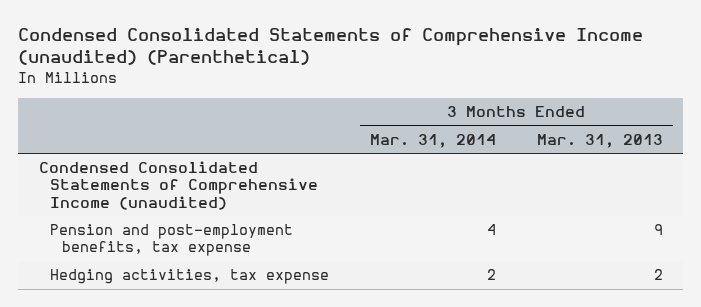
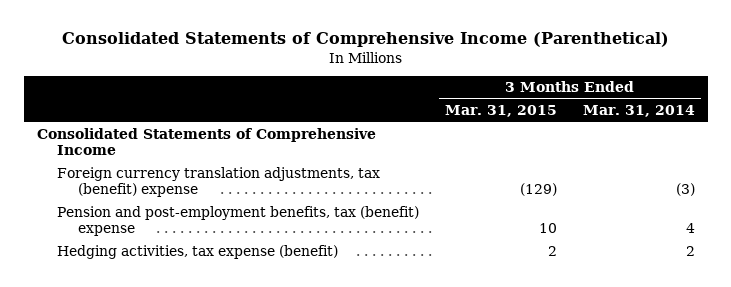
- Condensed Consolidated Statements of Comprehensive Income (unaudited) (Parenthetical)
+ Consolidated Statements of Comprehensive Income (Parenthetical)
- | 3 Months Ended Mar. 31, 2014 | 3 Months Ended Mar. 31, 2013
+ | 3 Months Ended Mar. 31, 2015 | 3 Months Ended Mar. 31, 2014
- Condensed Consolidated Statements of Comprehensive Income (unaudited)
- Pension and post-employment benefits, tax expense | 4 | 9
- Hedging activities, tax expense | 2 | 2
+ Consolidated Statements of Comprehensive Income
+ Foreign currency translation adjustments, tax (benefit) expense | (129) | (3)
+ Pension and post-employment benefits, tax (benefit) expense | 10 | 4
+ Hedging activities, tax expense (benefit) | 2 | 2

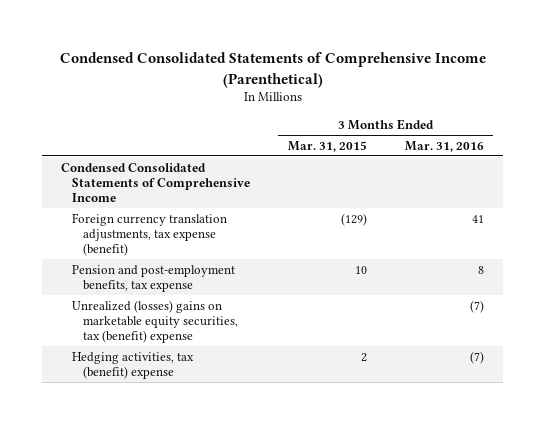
- Consolidated Statements of Comprehensive Income (Parenthetical)
+ Condensed Consolidated Statements of Comprehensive Income (Parenthetical)
- | 3 Months Ended Mar. 31, 2015 | 3 Months Ended Mar. 31, 2014
+ | 3 Months Ended Mar. 31, 2015 | 3 Months Ended Mar. 31, 2016
- Consolidated Statements of Comprehensive Income
- Foreign currency translation adjustments, tax (benefit) expense | (129) | (3)
- Pension and post-employment benefits, tax (benefit) expense | 10 | 4
- Hedging activities, tax expense (benefit) | 2 | 2
+ Condensed Consolidated Statements of Comprehensive Income
+ Foreign currency translation adjustments, tax expense (benefit) | (129) | 41
+ Pension and post-employment benefits, tax expense | 10 | 8
+ Unrealized (losses) gains on marketable equity securities, tax (benefit) expense | | (7)
+ Hedging activities, tax (benefit) expense | 2 | (7)

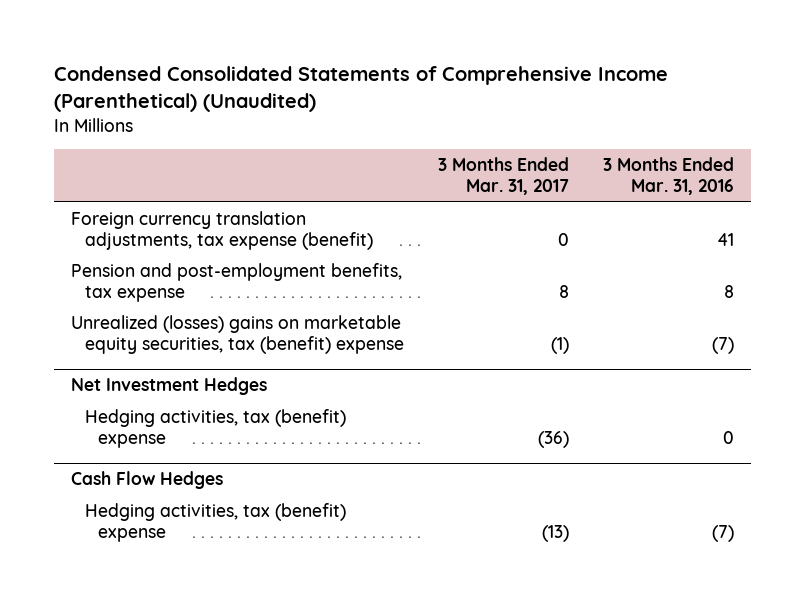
- Condensed Consolidated Statements of Comprehensive Income (Parenthetical)
+ Condensed Consolidated Statements of Comprehensive Income (Parenthetical) (Unaudited)
- | 3 Months Ended Mar. 31, 2015 | 3 Months Ended Mar. 31, 2016
+ | 3 Months Ended Mar. 31, 2017 | 3 Months Ended Mar. 31, 2016
- Condensed Consolidated Statements of Comprehensive Income
+ Net Investment Hedges
+ Hedging activities, tax (benefit) expense | (36) | 0
+ Cash Flow Hedges

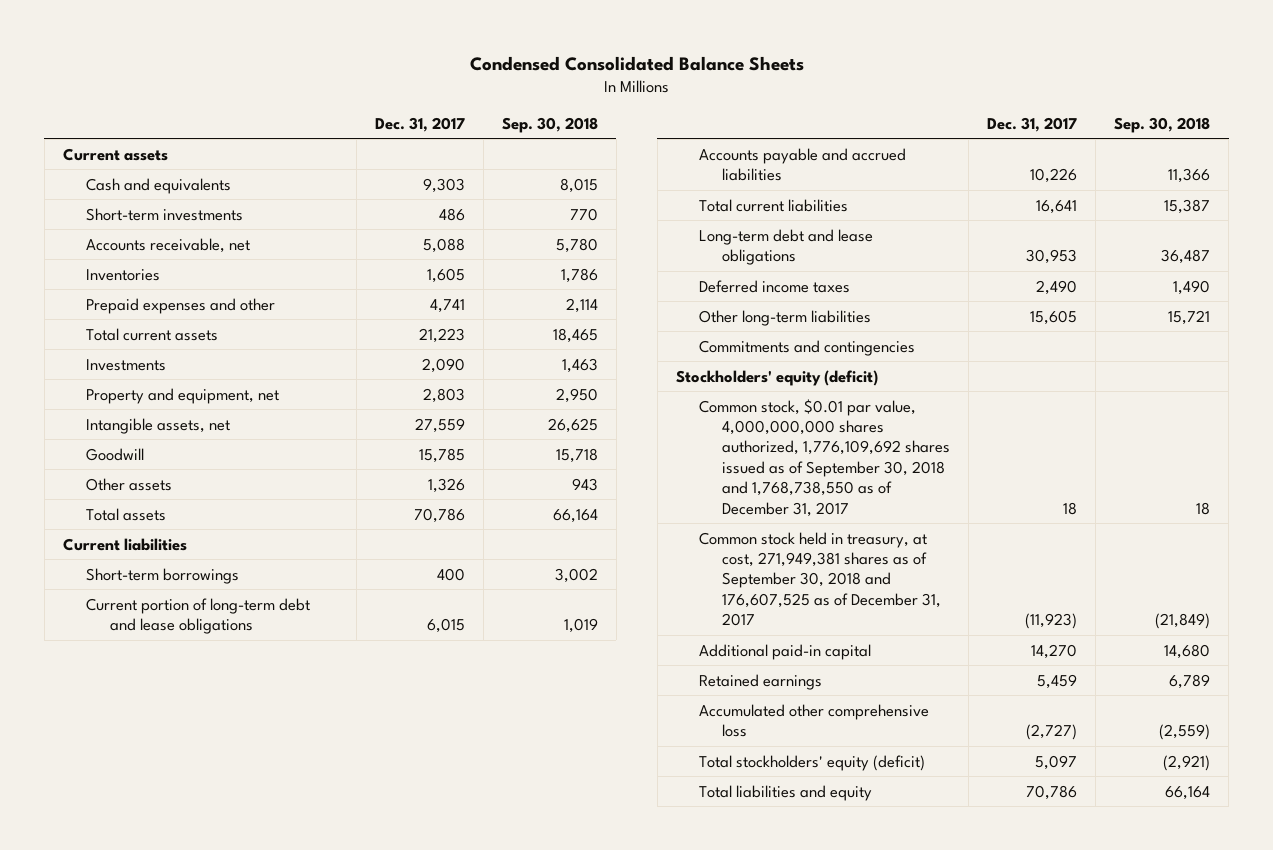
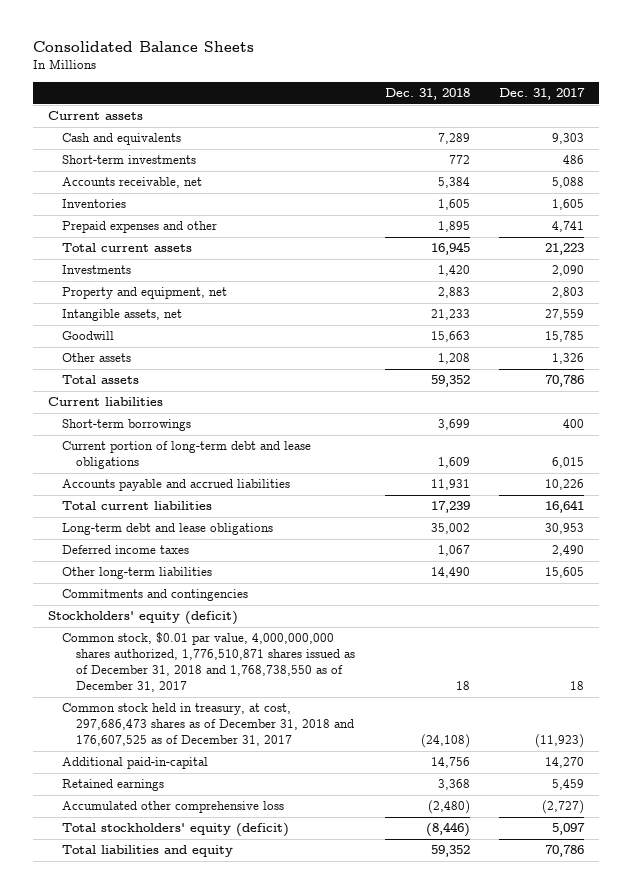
- Condensed Consolidated Balance Sheets
+ Consolidated Balance Sheets
- | Dec. 31, 2017 | Sep. 30, 2018
+ | Dec. 31, 2018 | Dec. 31, 2017
- Common stock, $0.01 par value, 4,000,000,000 shares authorized, 1,776,109,692 shares issued as of September 30, 2018 and 1,768,738,550 as of December 31, 2017 | 18 | 18
- Common stock held in treasury, at cost, 271,949,381 shares as of September 30, 2018 and 176,607,525 as of December 31, 2017 | (11,923) | (21,849)
- Additional paid-in capital | 14,270 | 14,680
+ Common stock, $0.01 par value, 4,000,000,000 shares authorized, 1,776,510,871 shares issued as of December 31, 2018 and 1,768,738,550 as of December 31, 2017 | 18 | 18
+ Common stock held in treasury, at cost, 297,686,473 shares as of December 31, 2018 and 176,607,525 as of December 31, 2017 | (24,108) | (11,923)
+ Additional paid-in-capital | 14,756 | 14,270

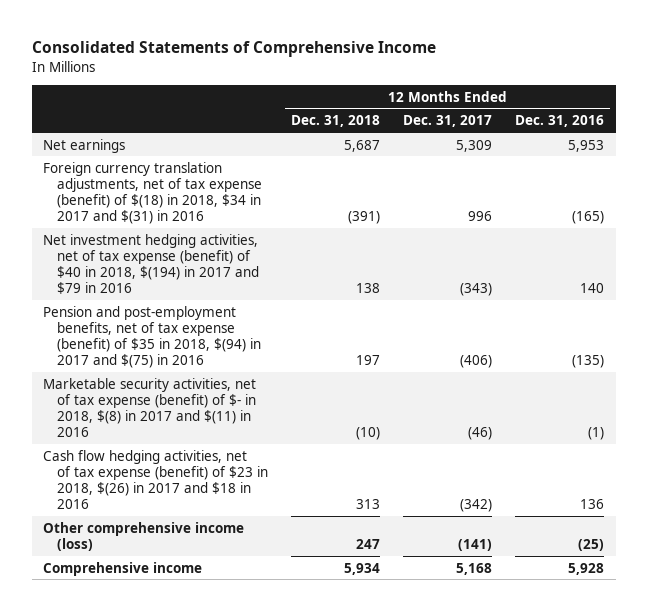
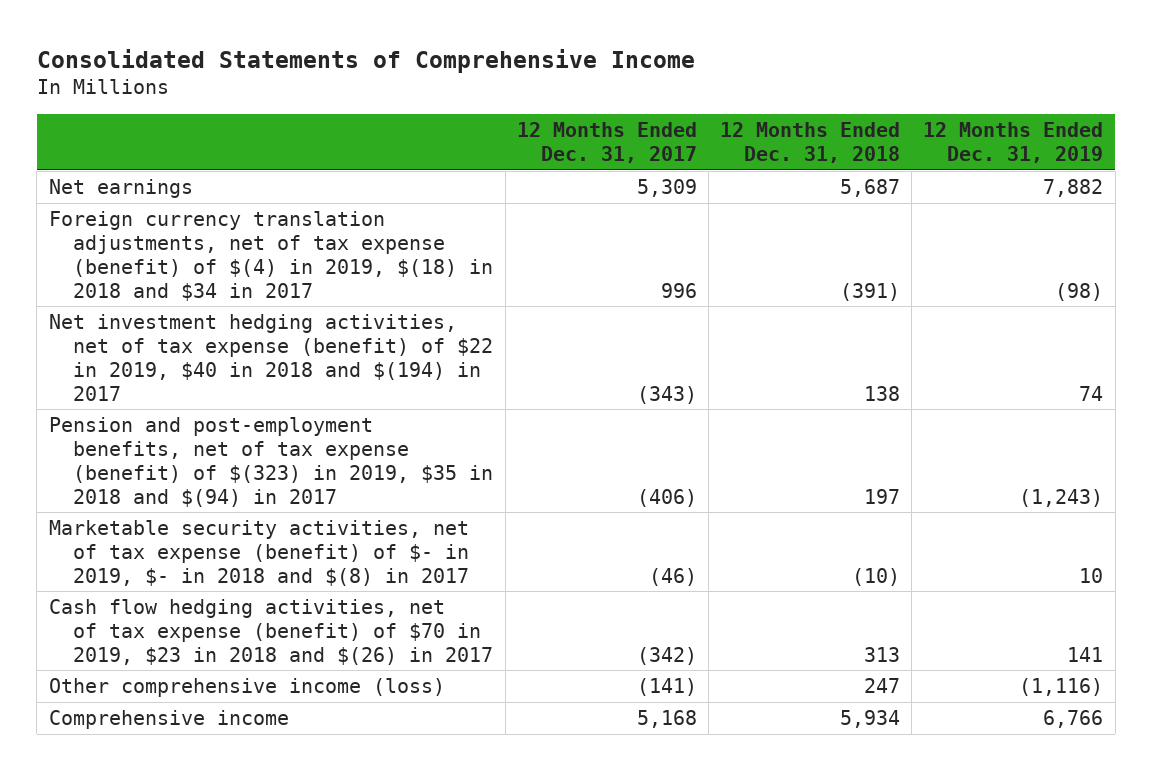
- | 12 Months Ended Dec. 31, 2018 | 12 Months Ended Dec. 31, 2017 | 12 Months Ended Dec. 31, 2016
+ | 12 Months Ended Dec. 31, 2017 | 12 Months Ended Dec. 31, 2018 | 12 Months Ended Dec. 31, 2019
- Foreign currency translation adjustments, net of tax expense (benefit) of $(18) in 2018, $34 in 2017 and $(31) in 2016 | (391) | 996 | (165)
- Net investment hedging activities, net of tax expense (benefit) of $40 in 2018, $(194) in 2017 and $79 in 2016 | 138 | (343) | 140
- Pension and post-employment benefits, net of tax expense (benefit) of $35 in 2018, $(94) in 2017 and $(75) in 2016 | 197 | (406) | (135)
- Marketable security activities, net of tax expense (benefit) of $- in 2018, $(8) in 2017 and $(11) in 2016 | (10) | (46) | (1)
- Cash flow hedging activities, net of tax expense (benefit) of $23 in 2018, $(26) in 2017 and $18 in 2016 | 313 | (342) | 136
+ Foreign currency translation adjustments, net of tax expense (benefit) of $(4) in 2019, $(18) in 2018 and $34 in 2017 | 996 | (391) | (98)
+ Net investment hedging activities, net of tax expense (benefit) of $22 in 2019, $40 in 2018 and $(194) in 2017 | (343) | 138 | 74
+ Pension and post-employment benefits, net of tax expense (benefit) of $(323) in 2019, $35 in 2018 and $(94) in 2017 | (406) | 197 | (1,243)
+ Marketable security activities, net of tax expense (benefit) of $- in 2019, $- in 2018 and $(8) in 2017 | (46) | (10) | 10
+ Cash flow hedging activities, net of tax expense (benefit) of $70 in 2019, $23 in 2018 and $(26) in 2017 | (342) | 313 | 141

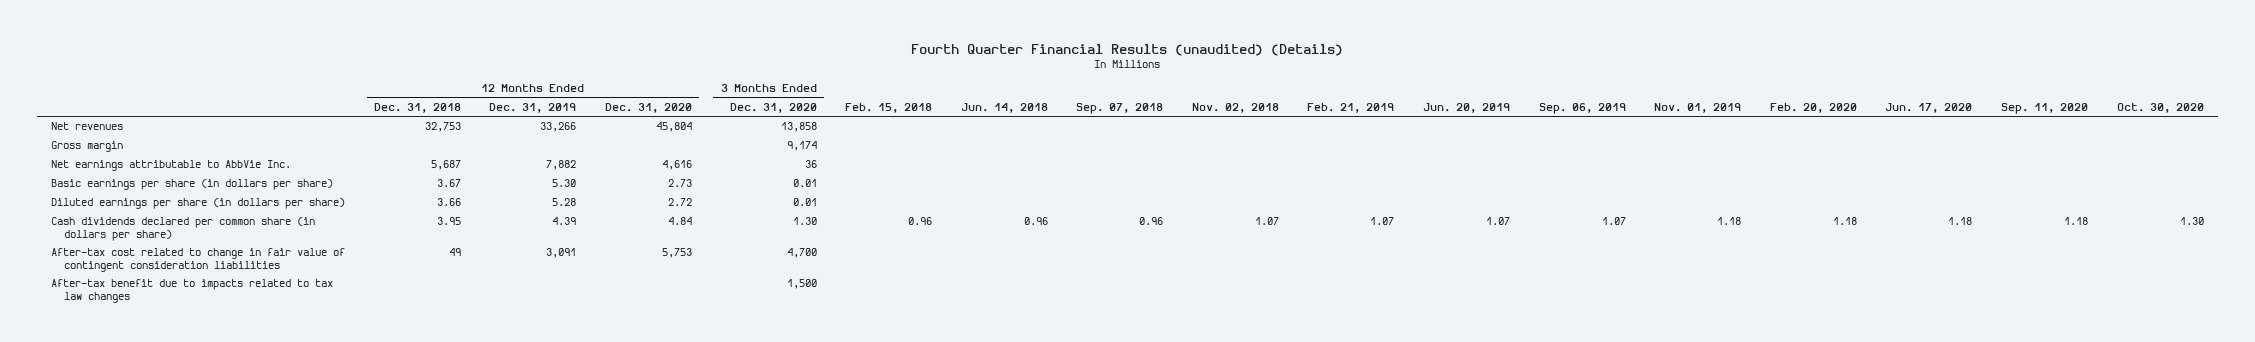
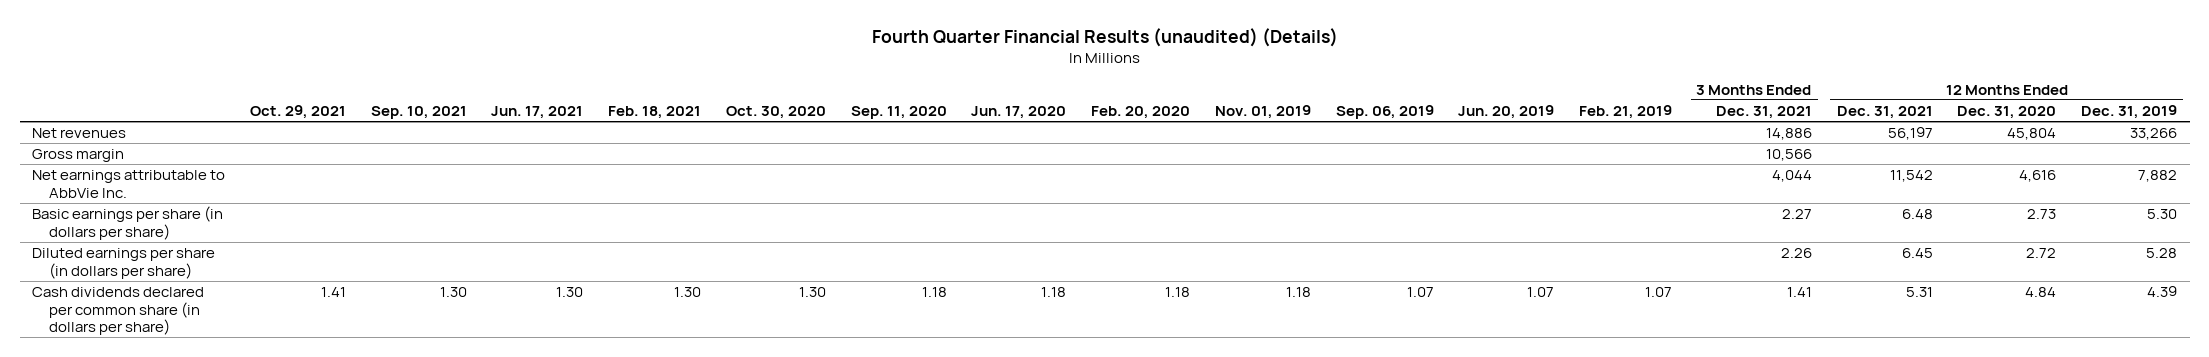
- | 12 Months Ended Dec. 31, 2018 | 12 Months Ended Dec. 31, 2019 | 12 Months Ended Dec. 31, 2020 | 3 Months Ended Dec. 31, 2020 | Feb. 15, 2018 | Jun. 14, 2018 | Sep. 07, 2018 | Nov. 02, 2018 | Feb. 21, 2019 | Jun. 20, 2019 | Sep. 06, 2019 | Nov. 01, 2019 | Feb. 20, 2020 | Jun. 17, 2020 | Sep. 11, 2020 | Oct. 30, 2020
+ | Oct. 29, 2021 | Sep. 10, 2021 | Jun. 17, 2021 | Feb. 18, 2021 | Oct. 30, 2020 | Sep. 11, 2020 | Jun. 17, 2020 | Feb. 20, 2020 | Nov. 01, 2019 | Sep. 06, 2019 | Jun. 20, 2019 | Feb. 21, 2019 | 3 Months Ended Dec. 31, 2021 | 12 Months Ended Dec. 31, 2021 | 12 Months Ended Dec. 31, 2020 | 12 Months Ended Dec. 31, 2019
- After-tax cost related to change in fair value of contingent consideration liabilities | 49 | 3,091 | 5,753 | 4,700 | | | | | | | | | | | |
- After-tax benefit due to impacts related to tax law changes | | | | 1,500 | | | | | | | | | | | |

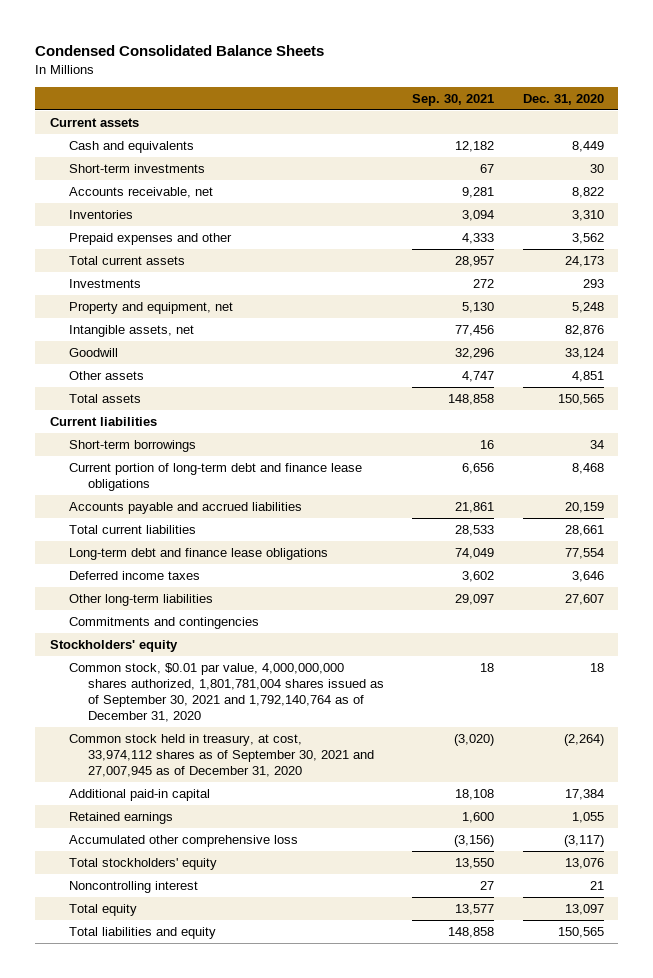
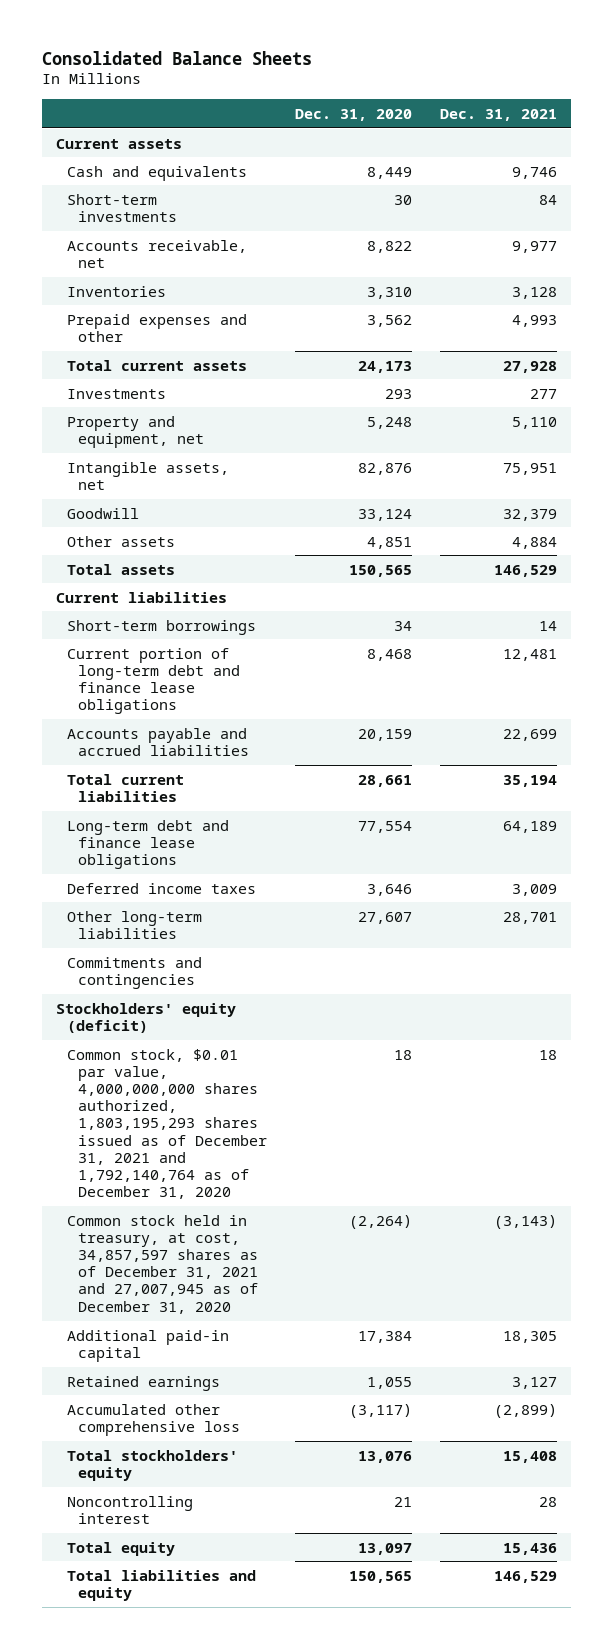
- Condensed Consolidated Balance Sheets
+ Consolidated Balance Sheets
- | Sep. 30, 2021 | Dec. 31, 2020
+ | Dec. 31, 2020 | Dec. 31, 2021
- Stockholders' equity
- Common stock, $0.01 par value, 4,000,000,000 shares authorized, 1,801,781,004 shares issued as of September 30, 2021 and 1,792,140,764 as of December 31, 2020 | 18 | 18
- Common stock held in treasury, at cost, 33,974,112 shares as of September 30, 2021 and 27,007,945 as of December 31, 2020 | (3,020) | (2,264)
+ Stockholders' equity (deficit)
+ Common stock, $0.01 par value, 4,000,000,000 shares authorized, 1,803,195,293 shares issued as of December 31, 2021 and 1,792,140,764 as of December 31, 2020 | 18 | 18
+ Common stock held in treasury, at cost, 34,857,597 shares as of December 31, 2021 and 27,007,945 as of December 31, 2020 | (2,264) | (3,143)

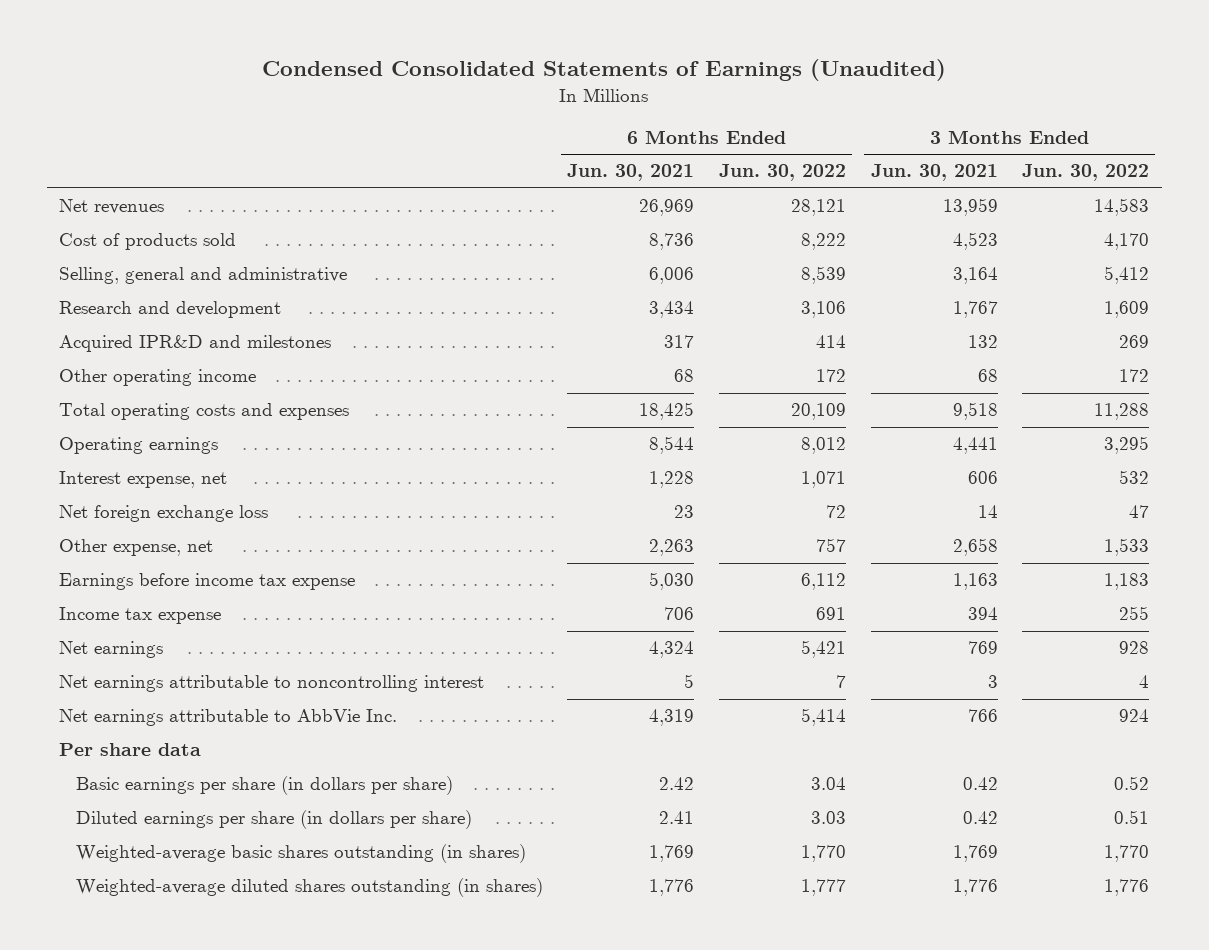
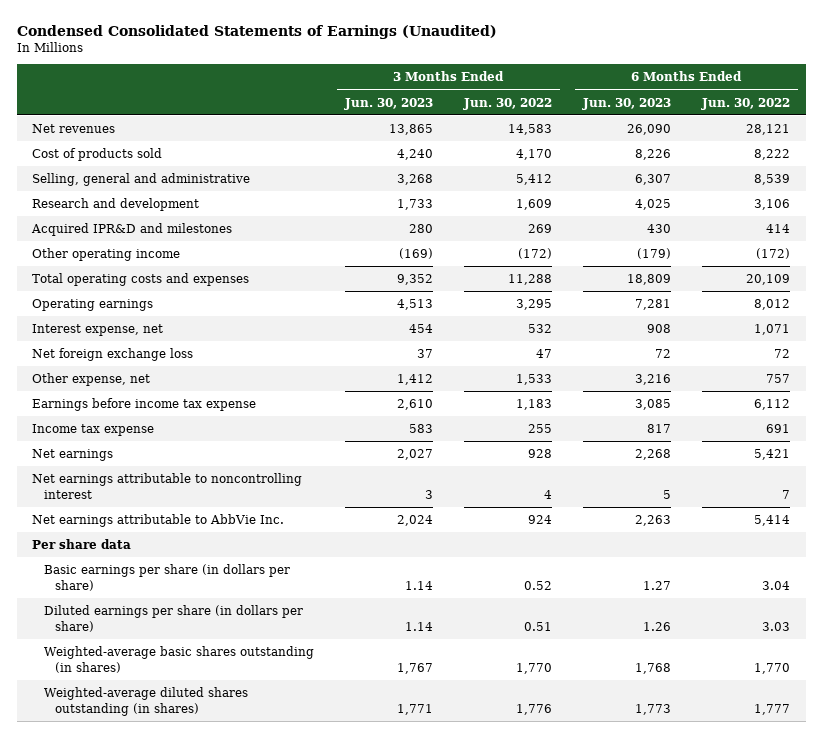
- | 6 Months Ended Jun. 30, 2021 | 6 Months Ended Jun. 30, 2022 | 3 Months Ended Jun. 30, 2021 | 3 Months Ended Jun. 30, 2022
+ | 3 Months Ended Jun. 30, 2023 | 3 Months Ended Jun. 30, 2022 | 6 Months Ended Jun. 30, 2023 | 6 Months Ended Jun. 30, 2022
- Other operating income | 68 | 172 | 68 | 172
+ Other operating income | (169) | (172) | (179) | (172)

